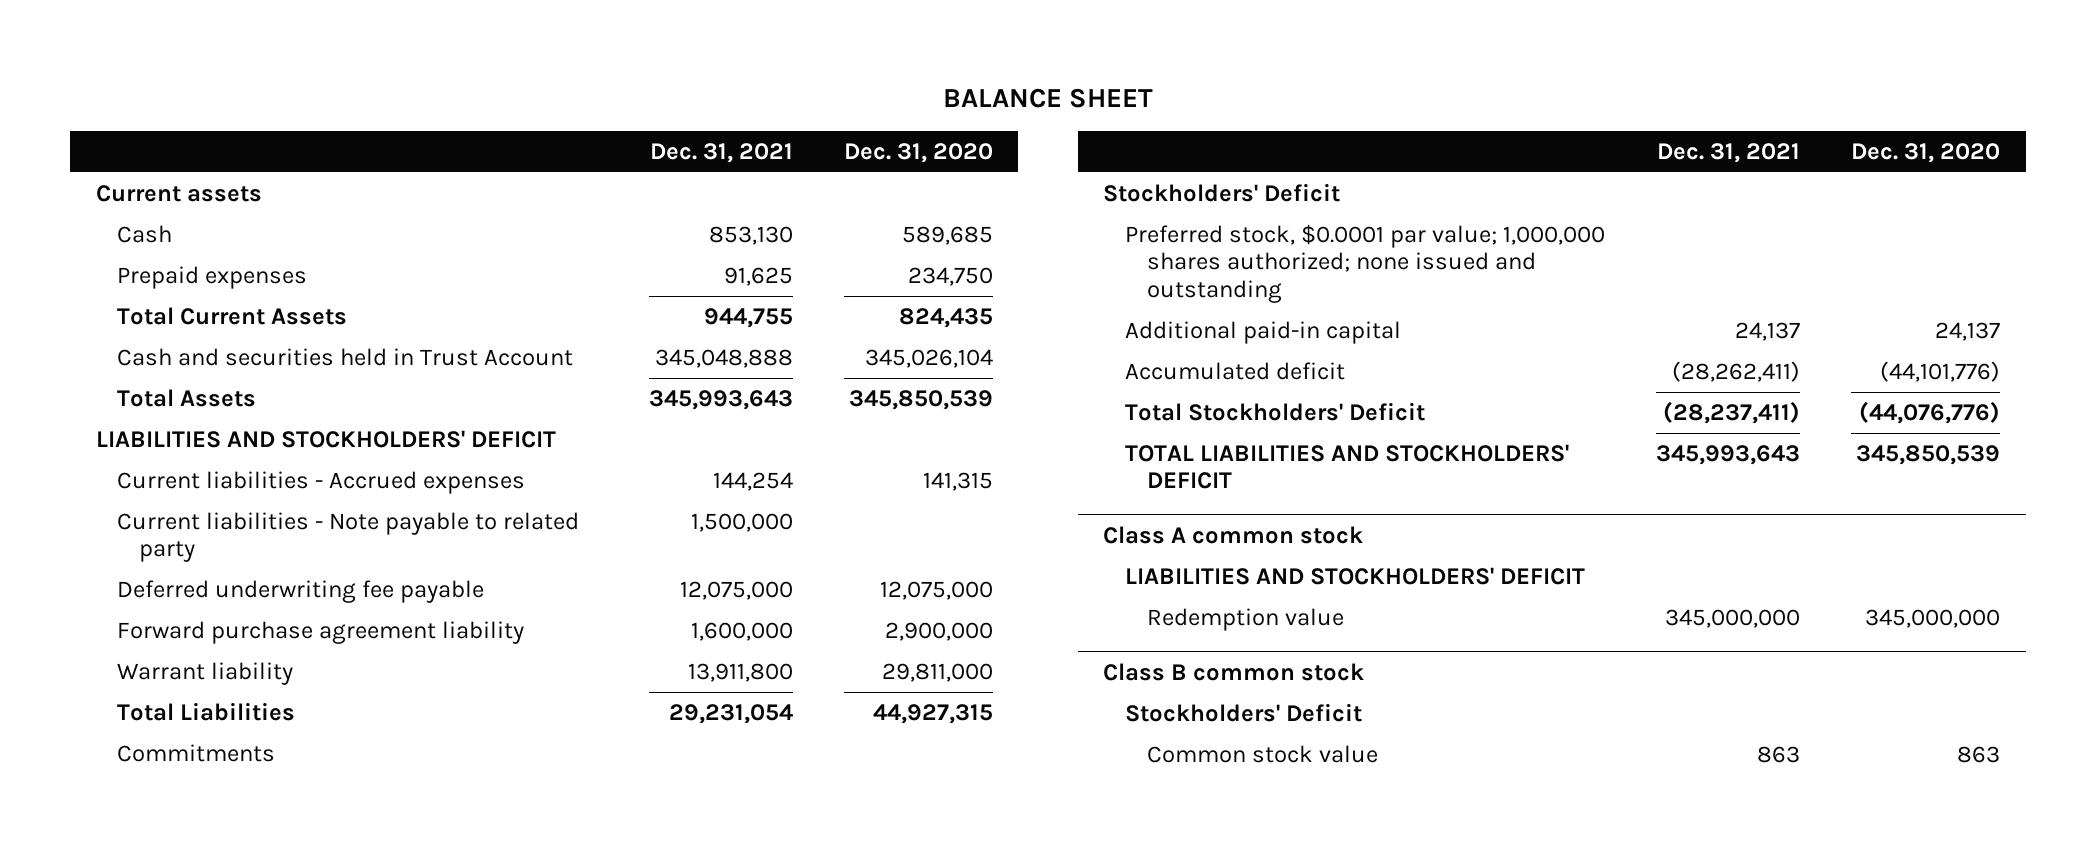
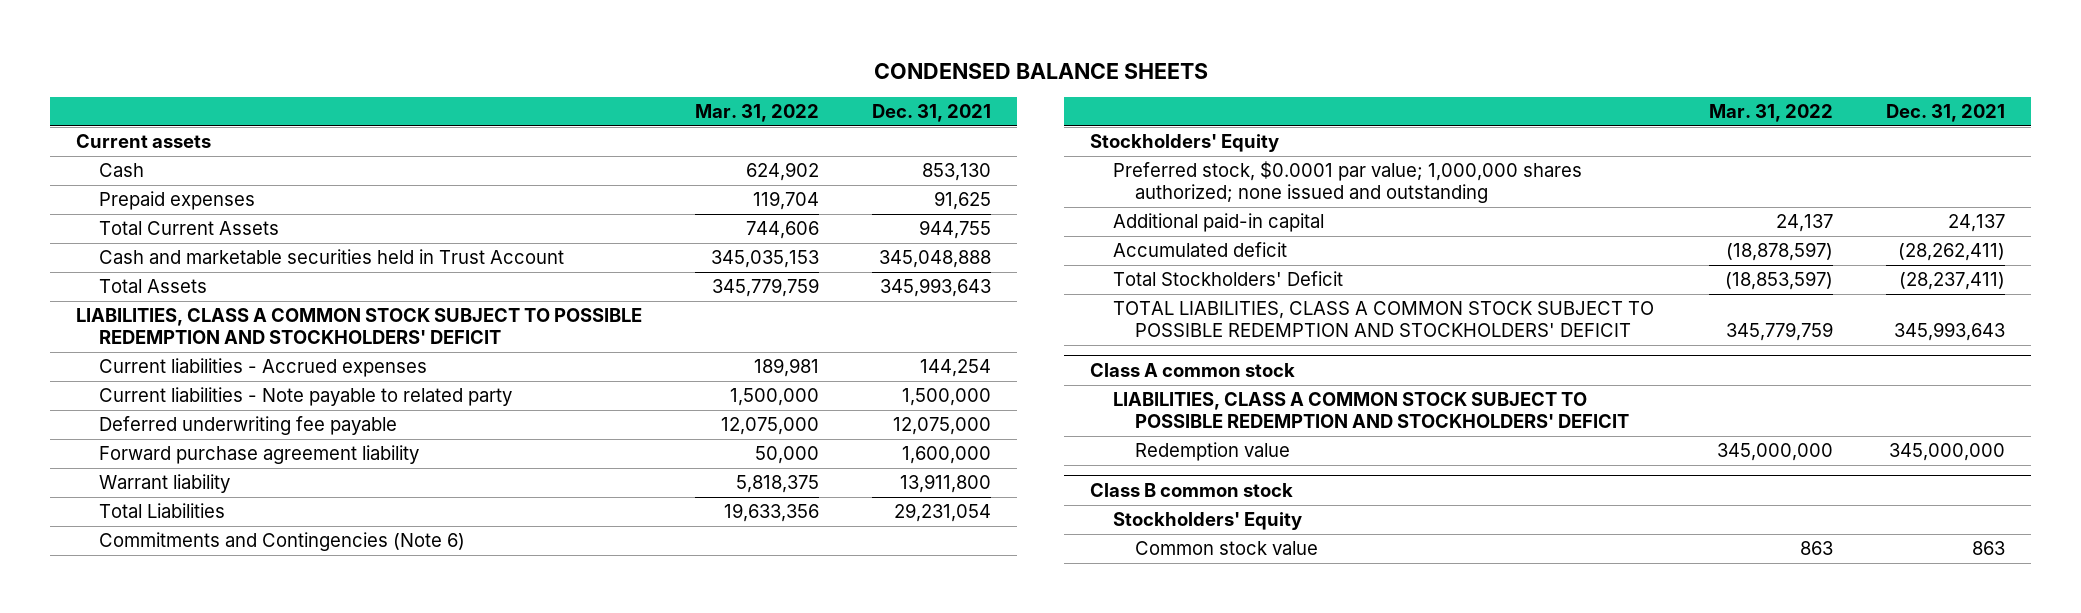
- BALANCE SHEET
+ CONDENSED BALANCE SHEETS
- | Dec. 31, 2021 | Dec. 31, 2020
+ | Mar. 31, 2022 | Dec. 31, 2021
- Cash and securities held in Trust Account | 345,048,888 | 345,026,104
+ Cash and marketable securities held in Trust Account | 345,035,153 | 345,048,888
- LIABILITIES AND STOCKHOLDERS' DEFICIT
+ LIABILITIES, CLASS A COMMON STOCK SUBJECT TO POSSIBLE REDEMPTION AND STOCKHOLDERS' DEFICIT
- Commitments
- Stockholders' Deficit
+ Commitments and Contingencies (Note 6)
+ Stockholders' Equity
- TOTAL LIABILITIES AND STOCKHOLDERS' DEFICIT | 345,993,643 | 345,850,539
+ TOTAL LIABILITIES, CLASS A COMMON STOCK SUBJECT TO POSSIBLE REDEMPTION AND STOCKHOLDERS' DEFICIT | 345,779,759 | 345,993,643
@ Class A common stock
- LIABILITIES AND STOCKHOLDERS' DEFICIT
+ LIABILITIES, CLASS A COMMON STOCK SUBJECT TO POSSIBLE REDEMPTION AND STOCKHOLDERS' DEFICIT
@ Class B common stock
- Stockholders' Deficit
+ Stockholders' Equity

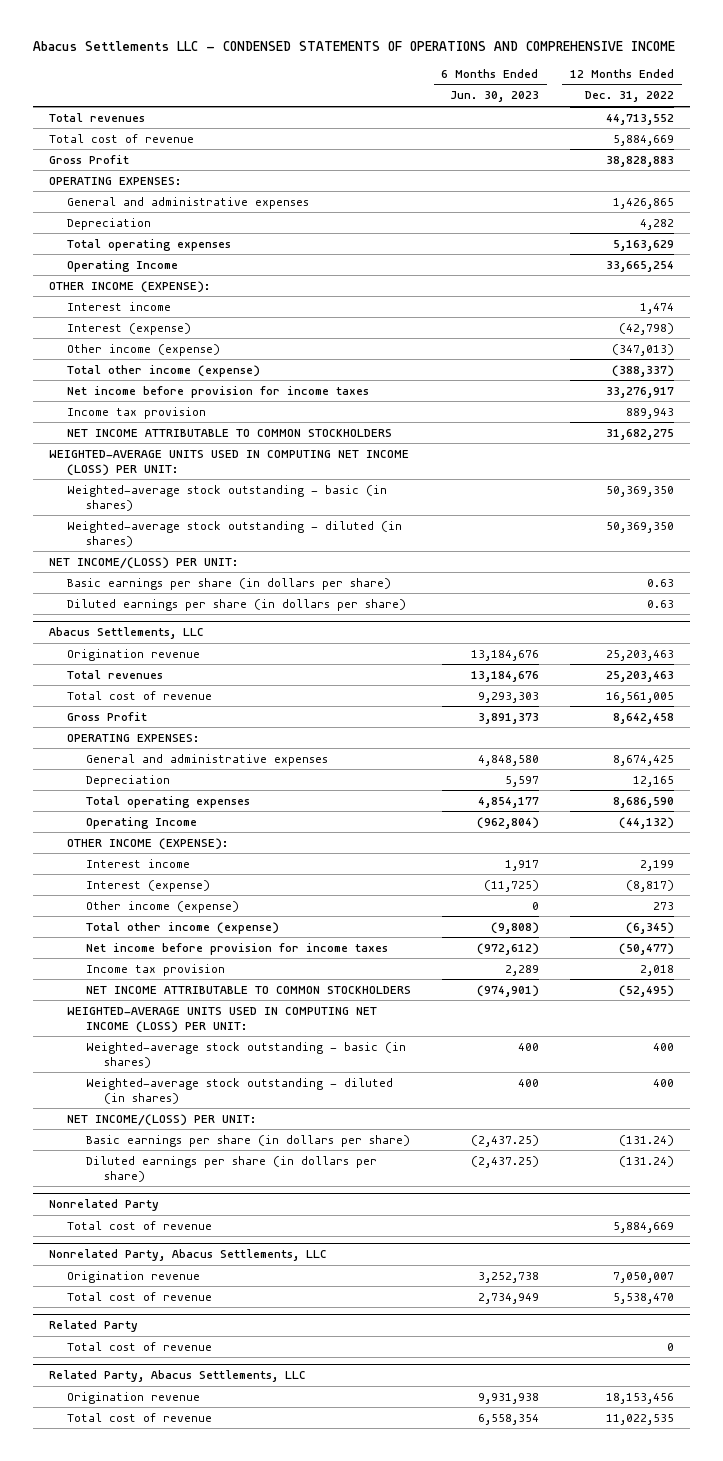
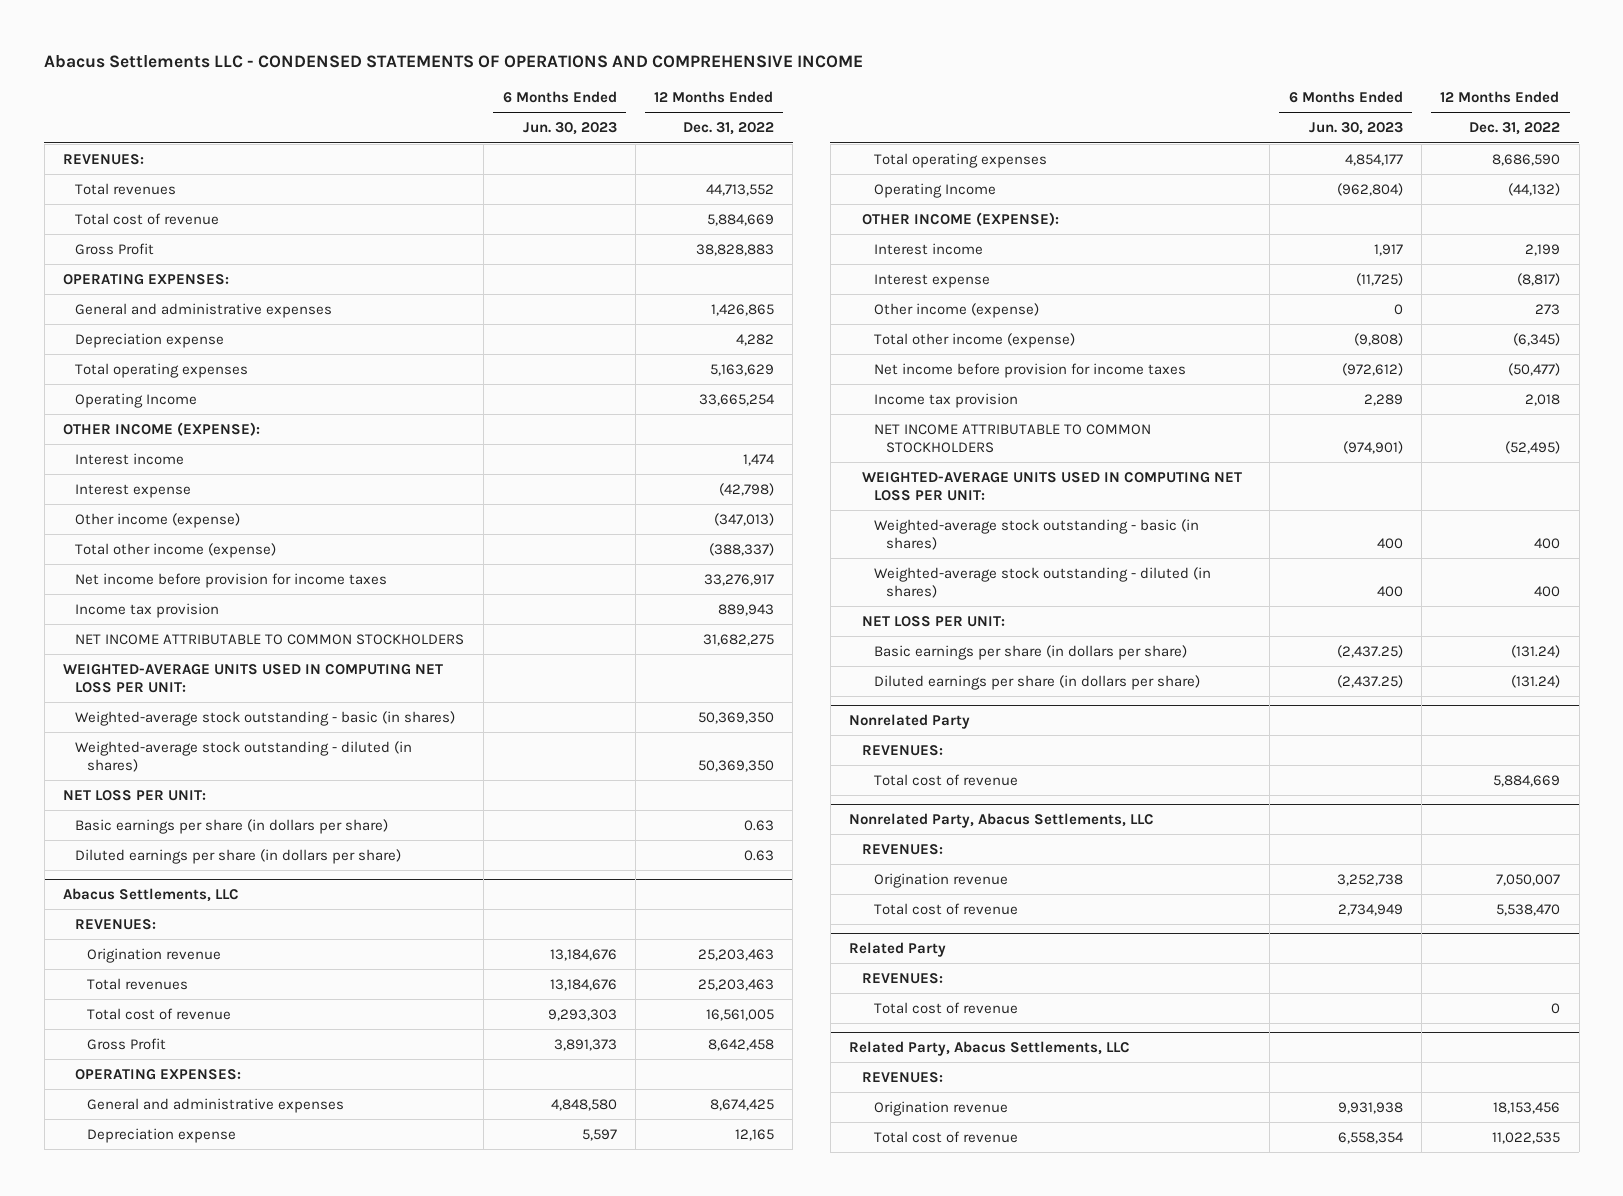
+ REVENUES:
- Depreciation | | 4,282
+ Depreciation expense | | 4,282
- Interest (expense) | | (42,798)
+ Interest expense | | (42,798)
- WEIGHTED-AVERAGE UNITS USED IN COMPUTING NET INCOME (LOSS) PER UNIT:
+ WEIGHTED-AVERAGE UNITS USED IN COMPUTING NET LOSS PER UNIT:
- NET INCOME/(LOSS) PER UNIT:
+ NET LOSS PER UNIT:
@ Abacus Settlements, LLC
+ REVENUES:
- Depreciation | 5,597 | 12,165
+ Depreciation expense | 5,597 | 12,165
- Interest (expense) | (11,725) | (8,817)
+ Interest expense | (11,725) | (8,817)
- WEIGHTED-AVERAGE UNITS USED IN COMPUTING NET INCOME (LOSS) PER UNIT:
+ WEIGHTED-AVERAGE UNITS USED IN COMPUTING NET LOSS PER UNIT:
- NET INCOME/(LOSS) PER UNIT:
+ NET LOSS PER UNIT:
@ Nonrelated Party
+ REVENUES:
@ Nonrelated Party, Abacus Settlements, LLC
+ REVENUES:
@ Related Party
+ REVENUES:
@ Related Party, Abacus Settlements, LLC
+ REVENUES:

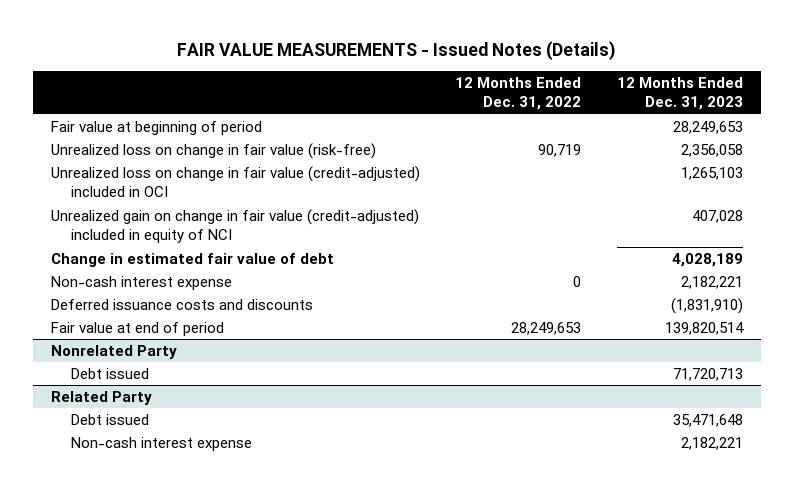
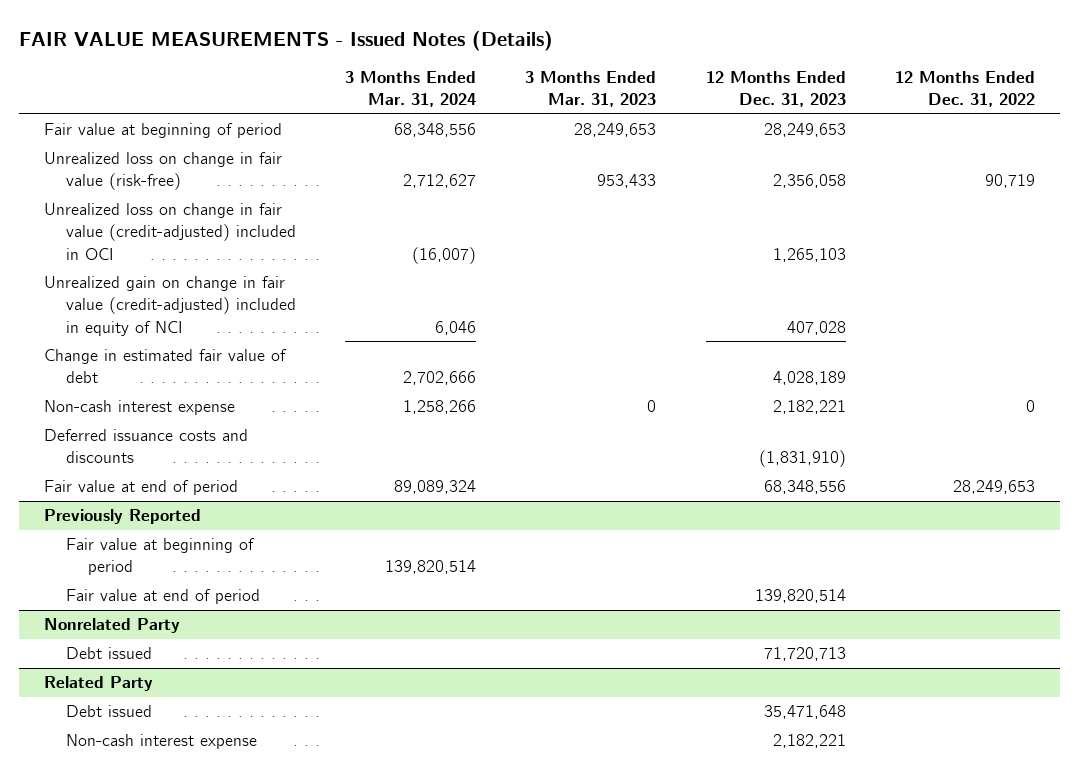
- | 12 Months Ended Dec. 31, 2022 | 12 Months Ended Dec. 31, 2023
+ | 3 Months Ended Mar. 31, 2024 | 3 Months Ended Mar. 31, 2023 | 12 Months Ended Dec. 31, 2023 | 12 Months Ended Dec. 31, 2022
- Fair value at end of period | 28,249,653 | 139,820,514
+ Fair value at end of period | 89,089,324 | | 68,348,556 | 28,249,653
+ Previously Reported
+ Fair value at beginning of period | 139,820,514 | | |
+ Fair value at end of period | | | 139,820,514 |

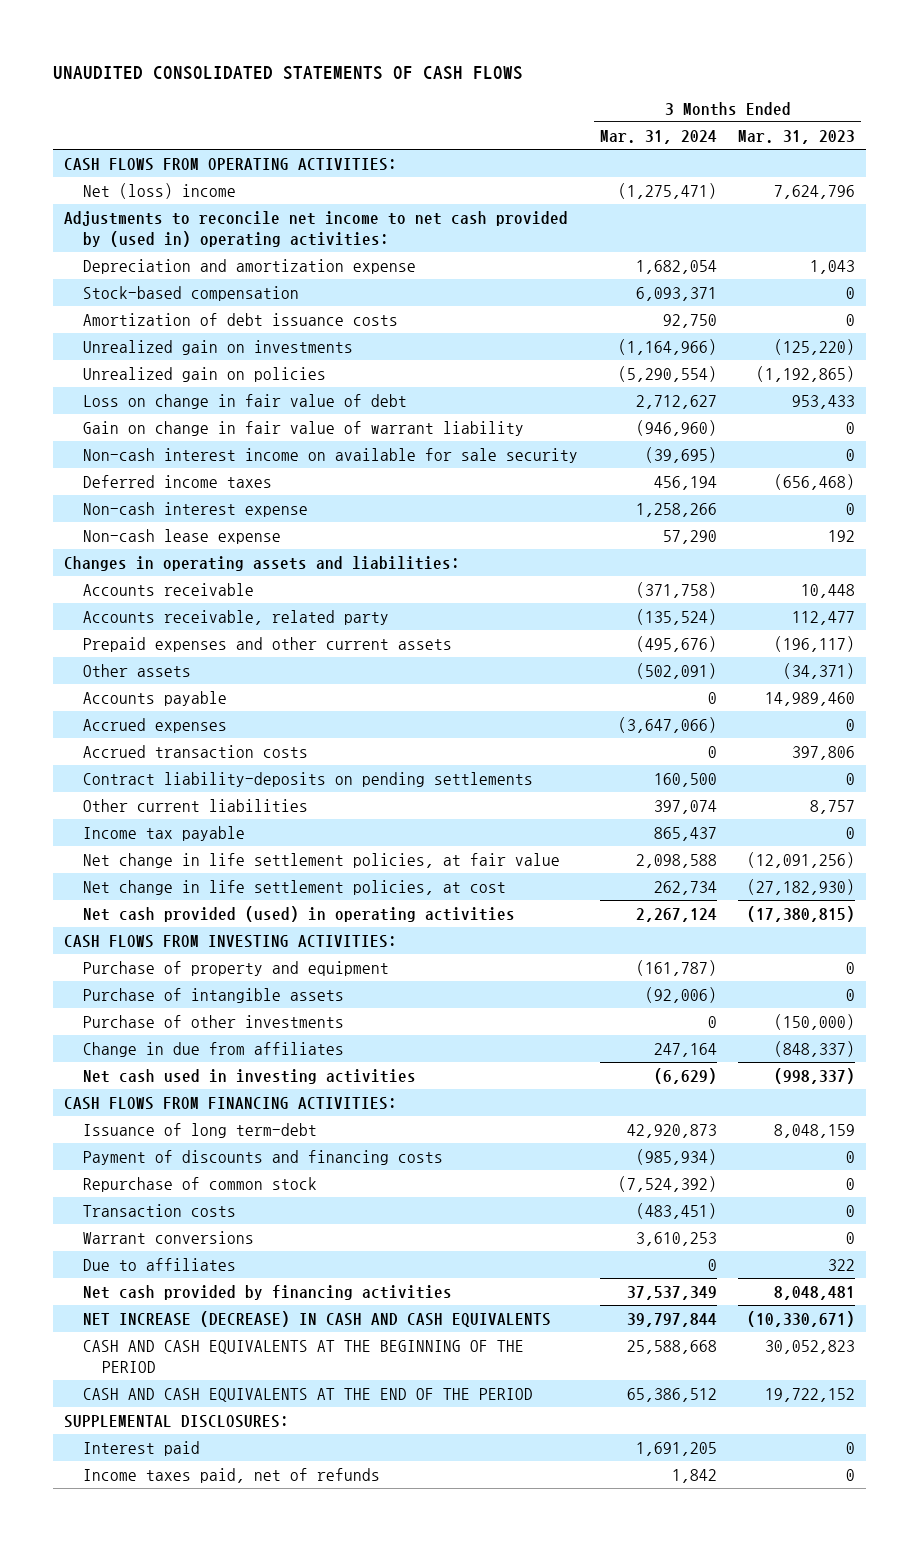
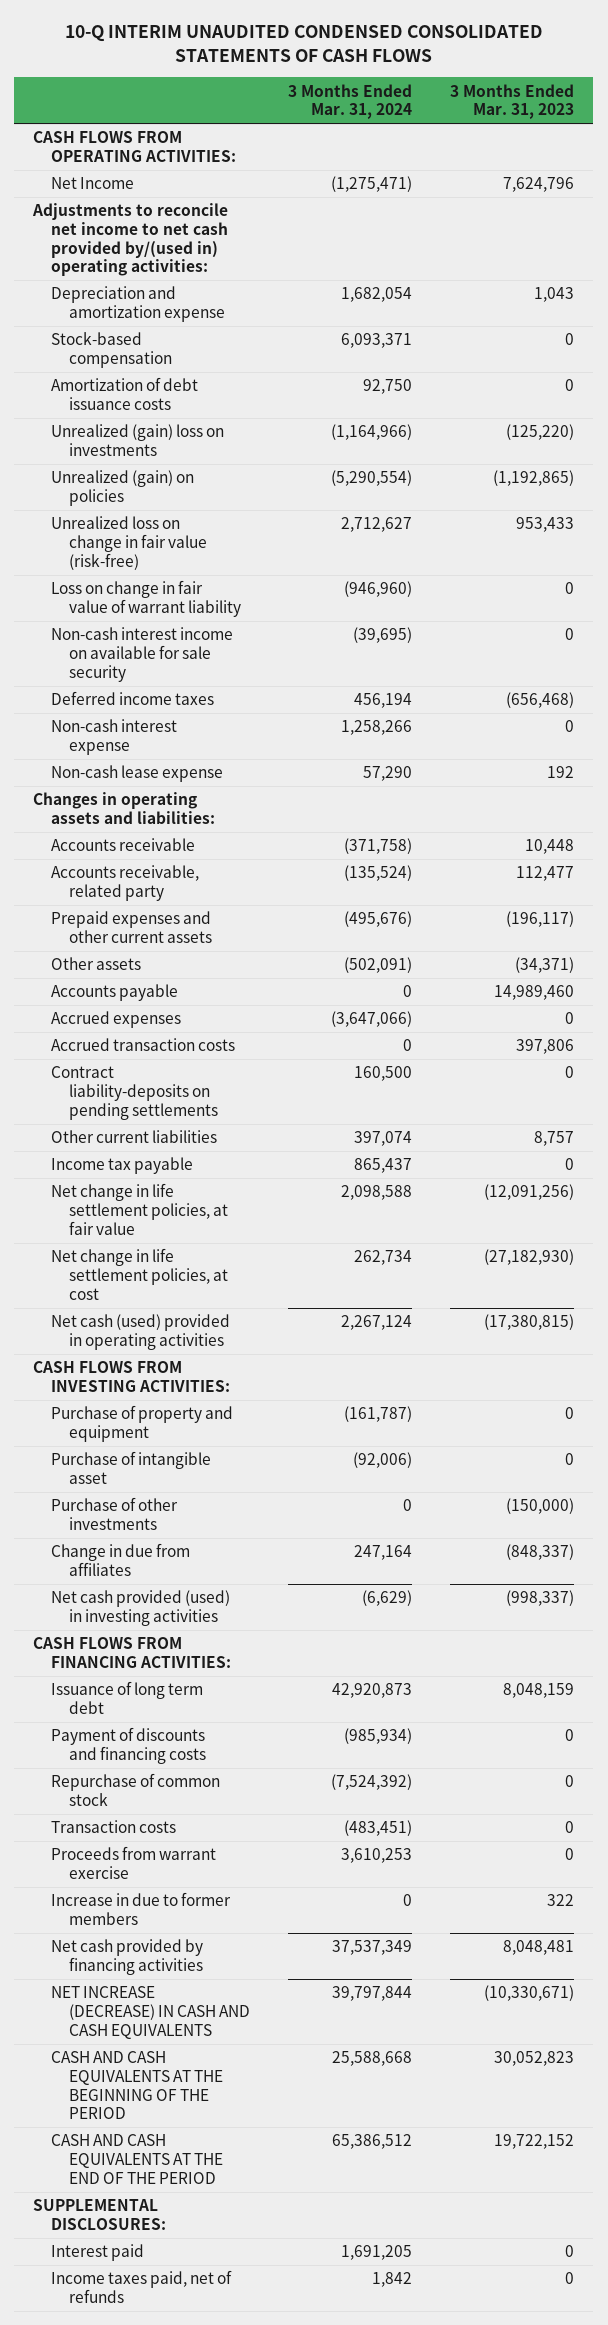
- UNAUDITED CONSOLIDATED STATEMENTS OF CASH FLOWS
+ 10-Q INTERIM UNAUDITED CONDENSED CONSOLIDATED STATEMENTS OF CASH FLOWS
- Net (loss) income | (1,275,471) | 7,624,796
- Adjustments to reconcile net income to net cash provided by (used in) operating activities:
+ Net Income | (1,275,471) | 7,624,796
+ Adjustments to reconcile net income to net cash provided by/(used in) operating activities:
- Unrealized gain on investments | (1,164,966) | (125,220)
- Unrealized gain on policies | (5,290,554) | (1,192,865)
- Loss on change in fair value of debt | 2,712,627 | 953,433
- Gain on change in fair value of warrant liability | (946,960) | 0
+ Unrealized (gain) loss on investments | (1,164,966) | (125,220)
+ Unrealized (gain) on policies | (5,290,554) | (1,192,865)
+ Unrealized loss on change in fair value (risk-free) | 2,712,627 | 953,433
+ Loss on change in fair value of warrant liability | (946,960) | 0
- Net cash provided (used) in operating activities | 2,267,124 | (17,380,815)
+ Net cash (used) provided in operating activities | 2,267,124 | (17,380,815)
- Purchase of intangible assets | (92,006) | 0
+ Purchase of intangible asset | (92,006) | 0
- Net cash used in investing activities | (6,629) | (998,337)
+ Net cash provided (used) in investing activities | (6,629) | (998,337)
- Issuance of long term-debt | 42,920,873 | 8,048,159
+ Issuance of long term debt | 42,920,873 | 8,048,159
- Warrant conversions | 3,610,253 | 0
- Due to affiliates | 0 | 322
+ Proceeds from warrant exercise | 3,610,253 | 0
+ Increase in due to former members | 0 | 322

